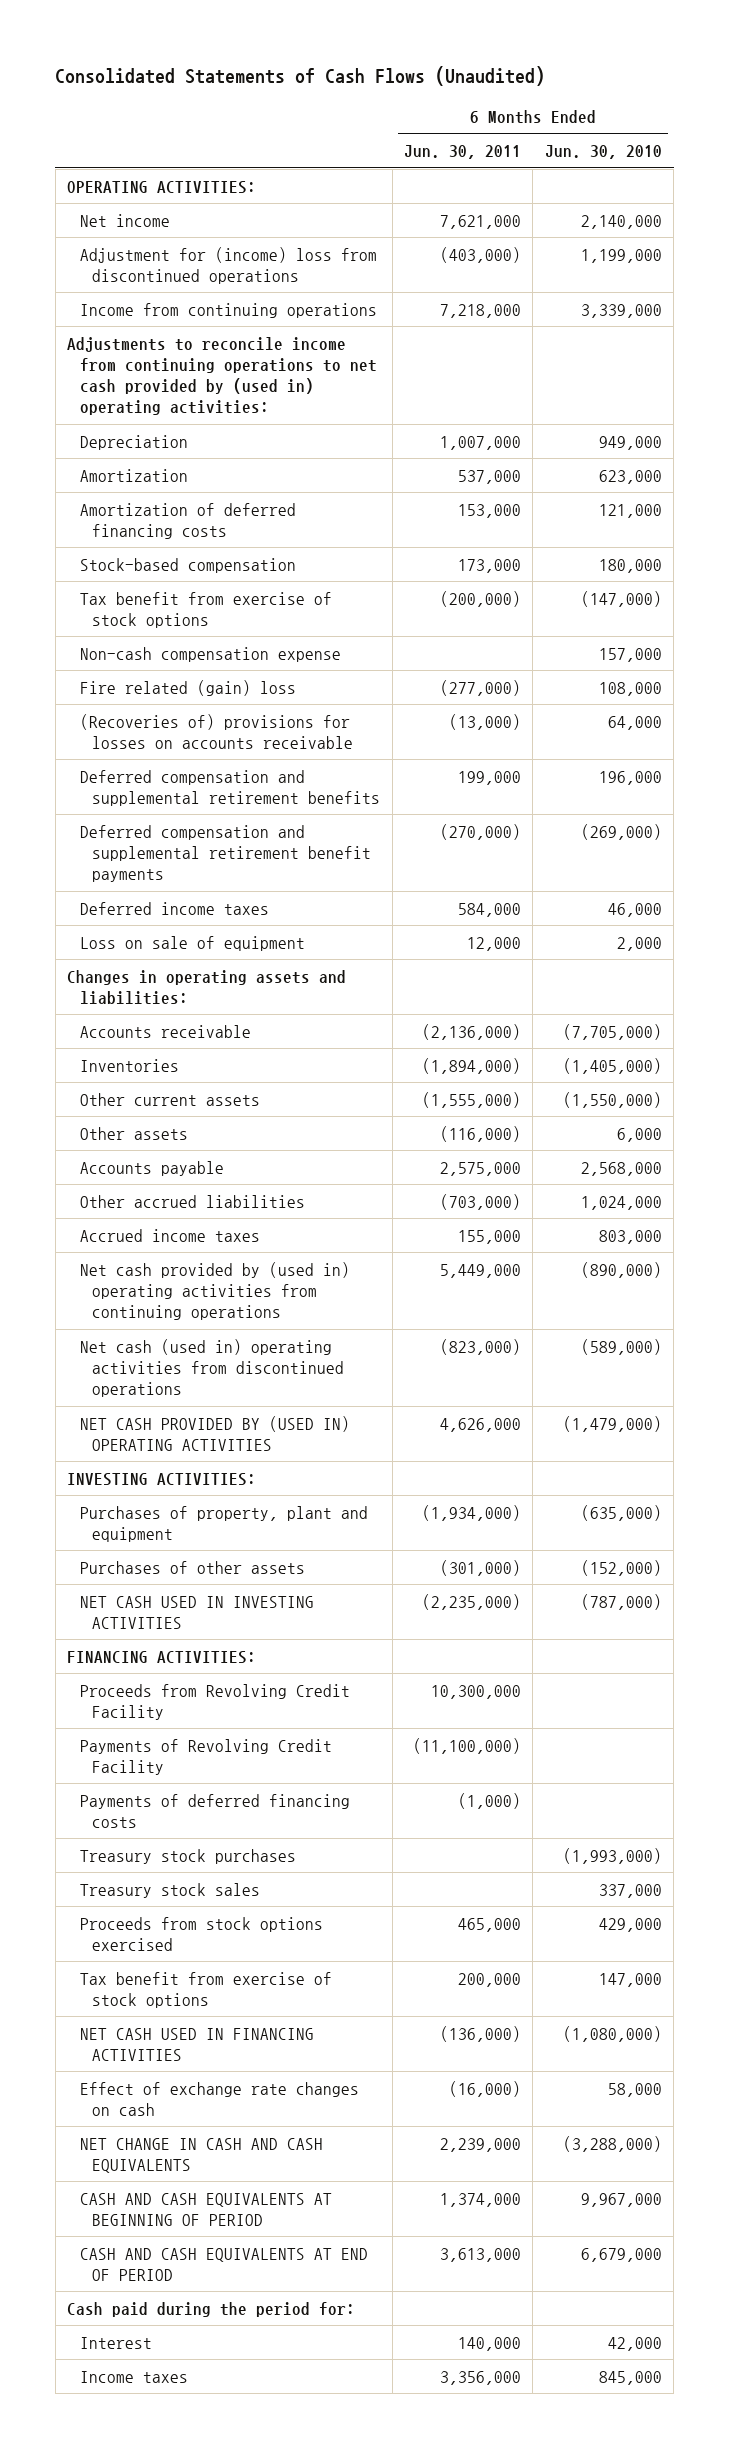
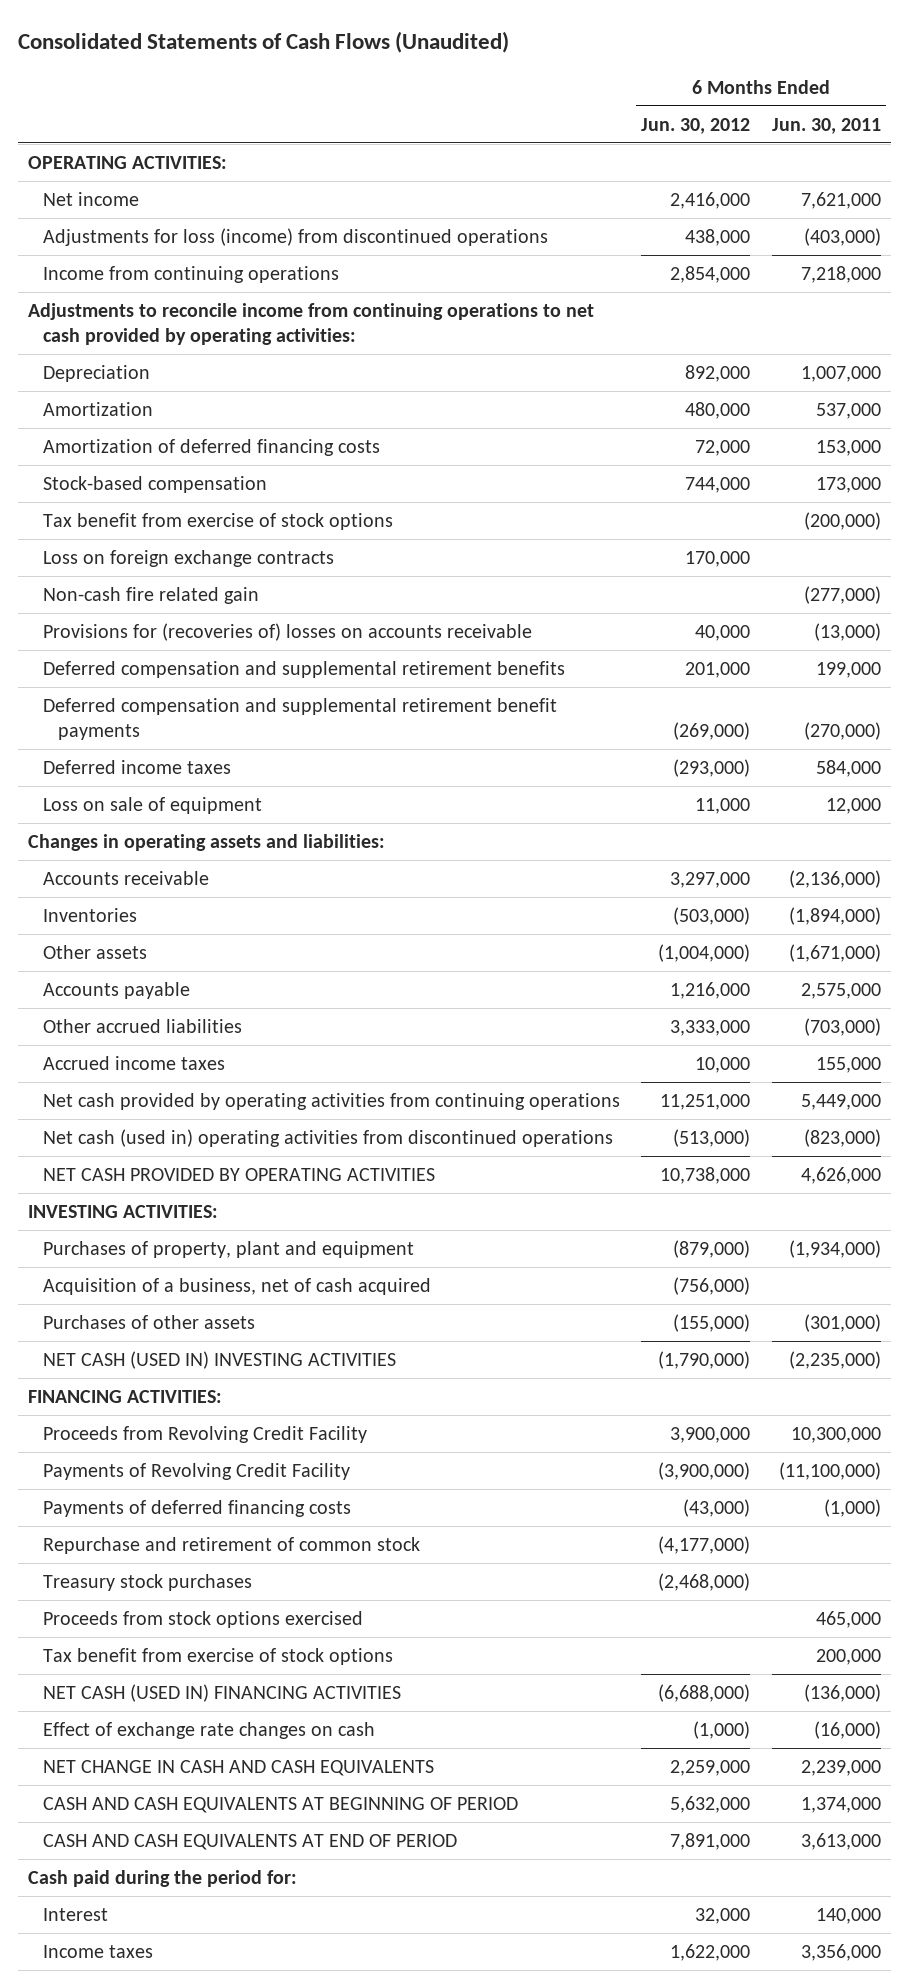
- | 6 Months Ended Jun. 30, 2011 | 6 Months Ended Jun. 30, 2010
+ | 6 Months Ended Jun. 30, 2012 | 6 Months Ended Jun. 30, 2011
- Adjustment for (income) loss from discontinued operations | (403,000) | 1,199,000
+ Adjustments for loss (income) from discontinued operations | 438,000 | (403,000)
- Adjustments to reconcile income from continuing operations to net cash provided by (used in) operating activities:
+ Adjustments to reconcile income from continuing operations to net cash provided by operating activities:
- Non-cash compensation expense | | 157,000
- Fire related (gain) loss | (277,000) | 108,000
- (Recoveries of) provisions for losses on accounts receivable | (13,000) | 64,000
+ Loss on foreign exchange contracts | 170,000 |
+ Non-cash fire related gain | | (277,000)
+ Provisions for (recoveries of) losses on accounts receivable | 40,000 | (13,000)
- Other current assets | (1,555,000) | (1,550,000)
- Other assets | (116,000) | 6,000
+ Other assets | (1,004,000) | (1,671,000)
- Net cash provided by (used in) operating activities from continuing operations | 5,449,000 | (890,000)
+ Net cash provided by operating activities from continuing operations | 11,251,000 | 5,449,000
- NET CASH PROVIDED BY (USED IN) OPERATING ACTIVITIES | 4,626,000 | (1,479,000)
+ NET CASH PROVIDED BY OPERATING ACTIVITIES | 10,738,000 | 4,626,000
+ Acquisition of a business, net of cash acquired | (756,000) |
- NET CASH USED IN INVESTING ACTIVITIES | (2,235,000) | (787,000)
+ NET CASH (USED IN) INVESTING ACTIVITIES | (1,790,000) | (2,235,000)
+ Repurchase and retirement of common stock | (4,177,000) |
- Treasury stock sales | | 337,000
- NET CASH USED IN FINANCING ACTIVITIES | (136,000) | (1,080,000)
+ NET CASH (USED IN) FINANCING ACTIVITIES | (6,688,000) | (136,000)

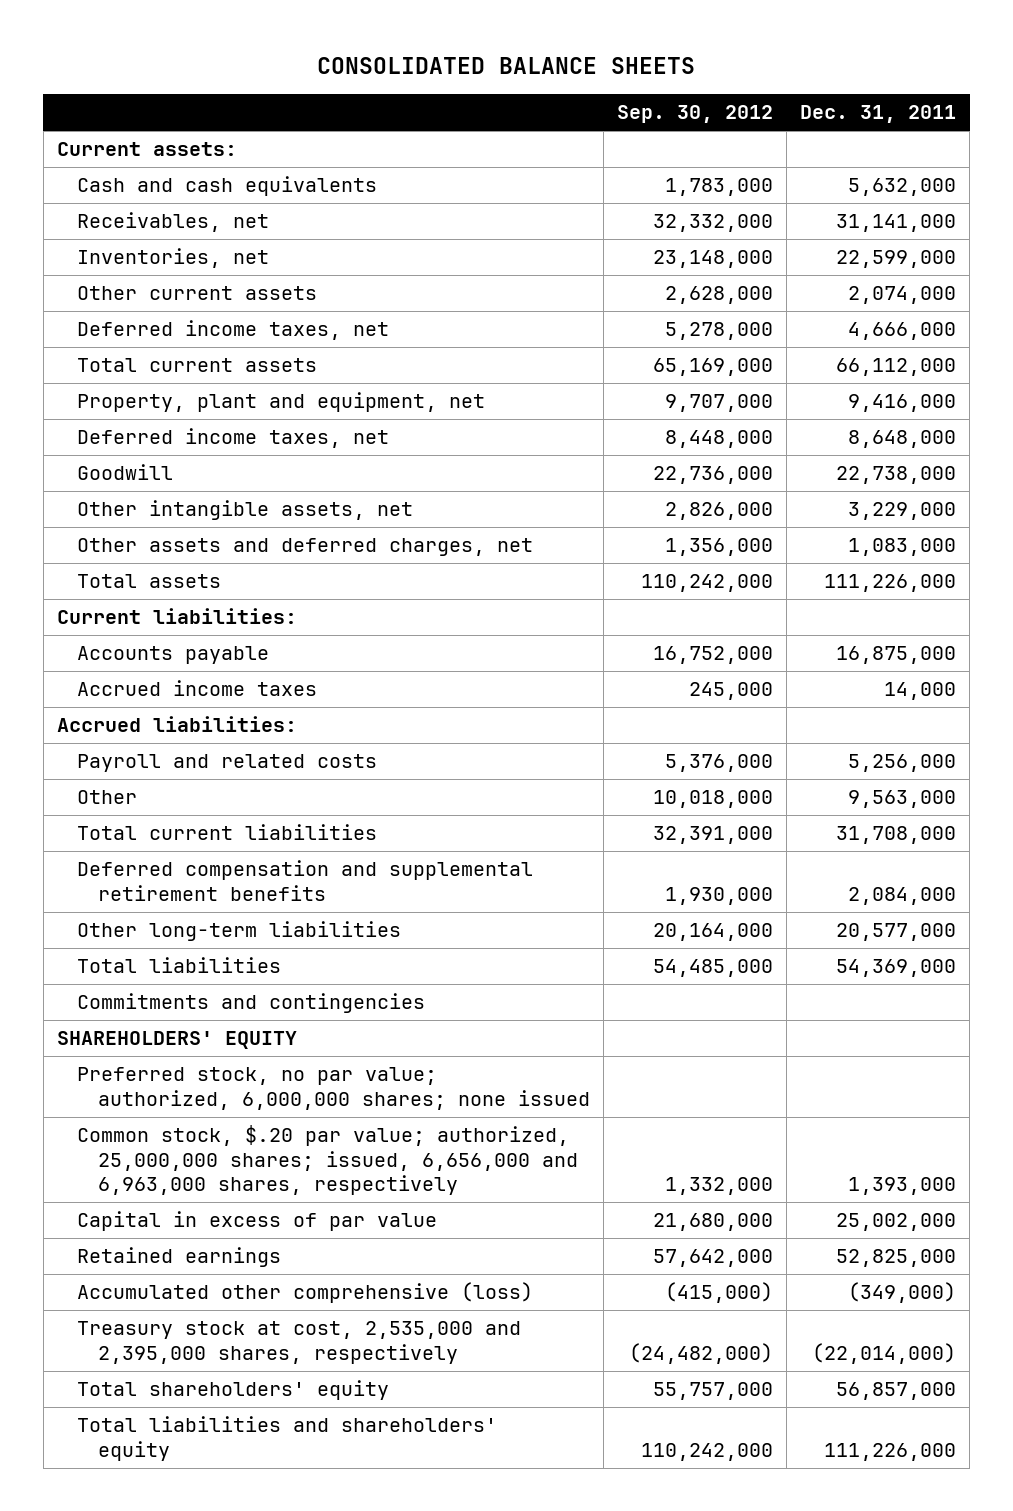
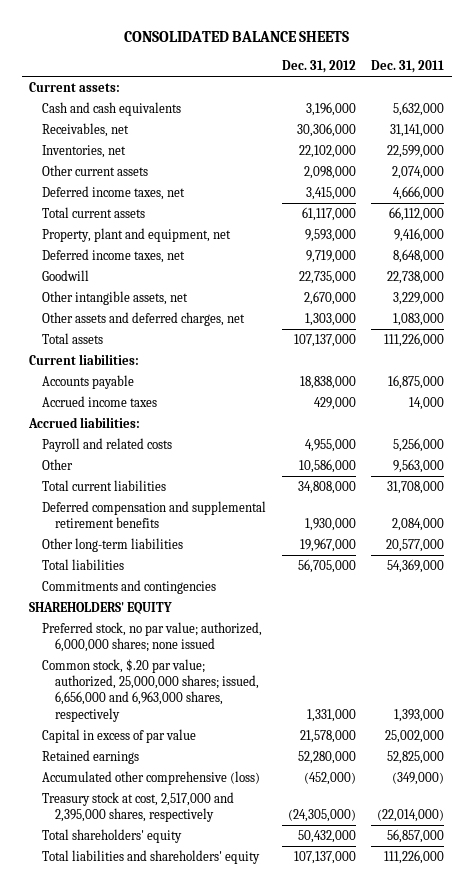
- | Sep. 30, 2012 | Dec. 31, 2011
+ | Dec. 31, 2012 | Dec. 31, 2011
- Treasury stock at cost, 2,535,000 and 2,395,000 shares, respectively | (24,482,000) | (22,014,000)
+ Treasury stock at cost, 2,517,000 and 2,395,000 shares, respectively | (24,305,000) | (22,014,000)

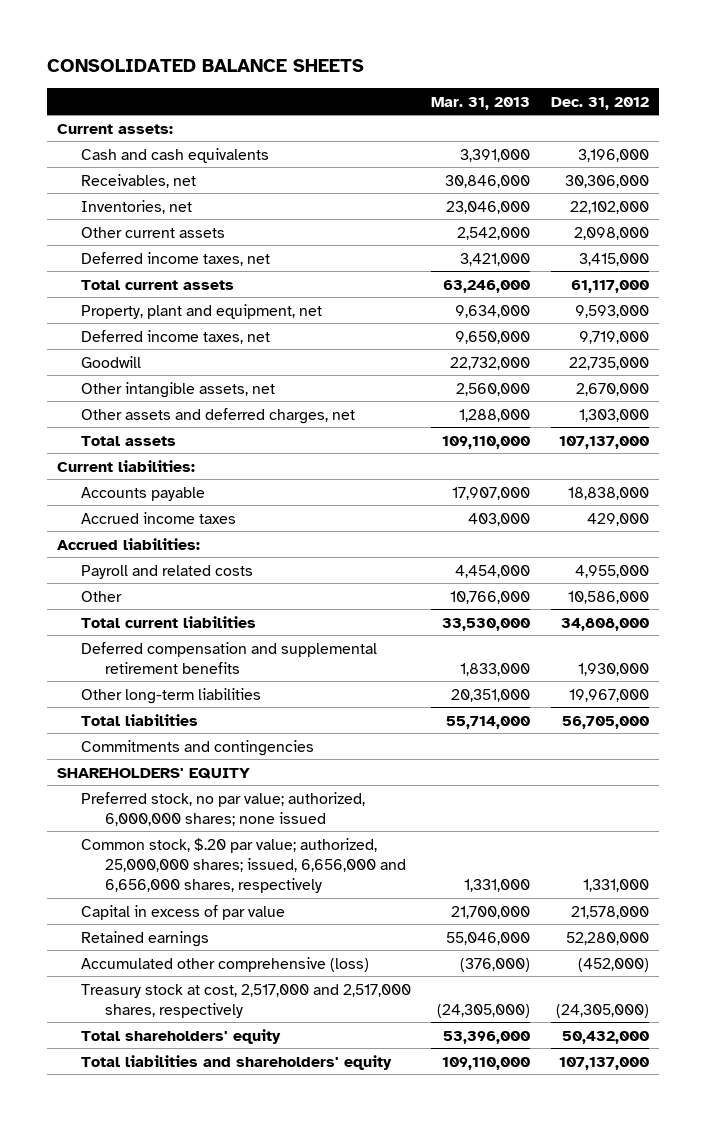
- | Dec. 31, 2012 | Dec. 31, 2011
+ | Mar. 31, 2013 | Dec. 31, 2012
- Common stock, $.20 par value; authorized, 25,000,000 shares; issued, 6,656,000 and 6,963,000 shares, respectively | 1,331,000 | 1,393,000
+ Common stock, $.20 par value; authorized, 25,000,000 shares; issued, 6,656,000 and 6,656,000 shares, respectively | 1,331,000 | 1,331,000
- Treasury stock at cost, 2,517,000 and 2,395,000 shares, respectively | (24,305,000) | (22,014,000)
+ Treasury stock at cost, 2,517,000 and 2,517,000 shares, respectively | (24,305,000) | (24,305,000)

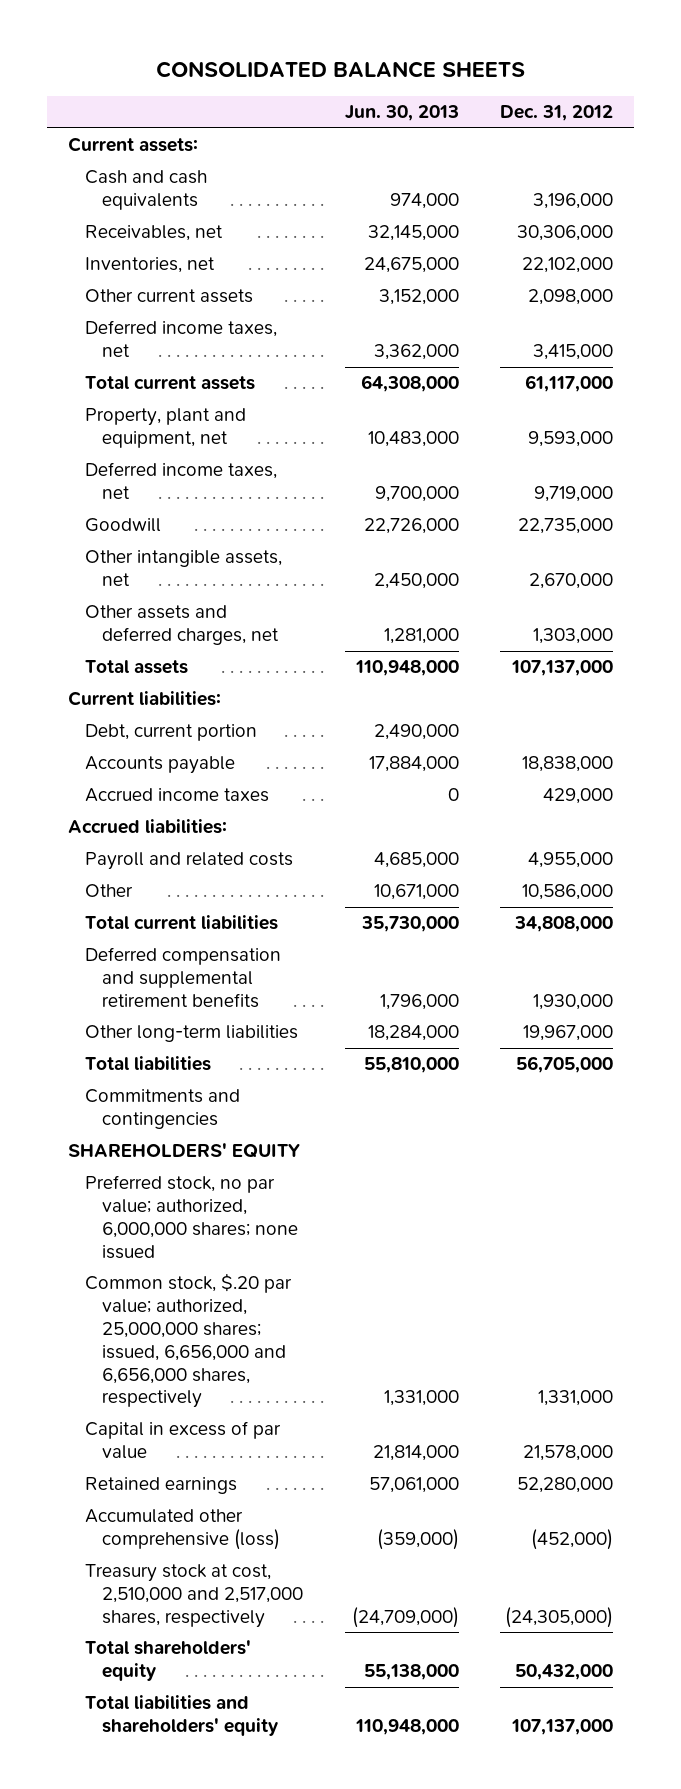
- | Mar. 31, 2013 | Dec. 31, 2012
+ | Jun. 30, 2013 | Dec. 31, 2012
+ Debt, current portion | 2,490,000 |
- Treasury stock at cost, 2,517,000 and 2,517,000 shares, respectively | (24,305,000) | (24,305,000)
+ Treasury stock at cost, 2,510,000 and 2,517,000 shares, respectively | (24,709,000) | (24,305,000)

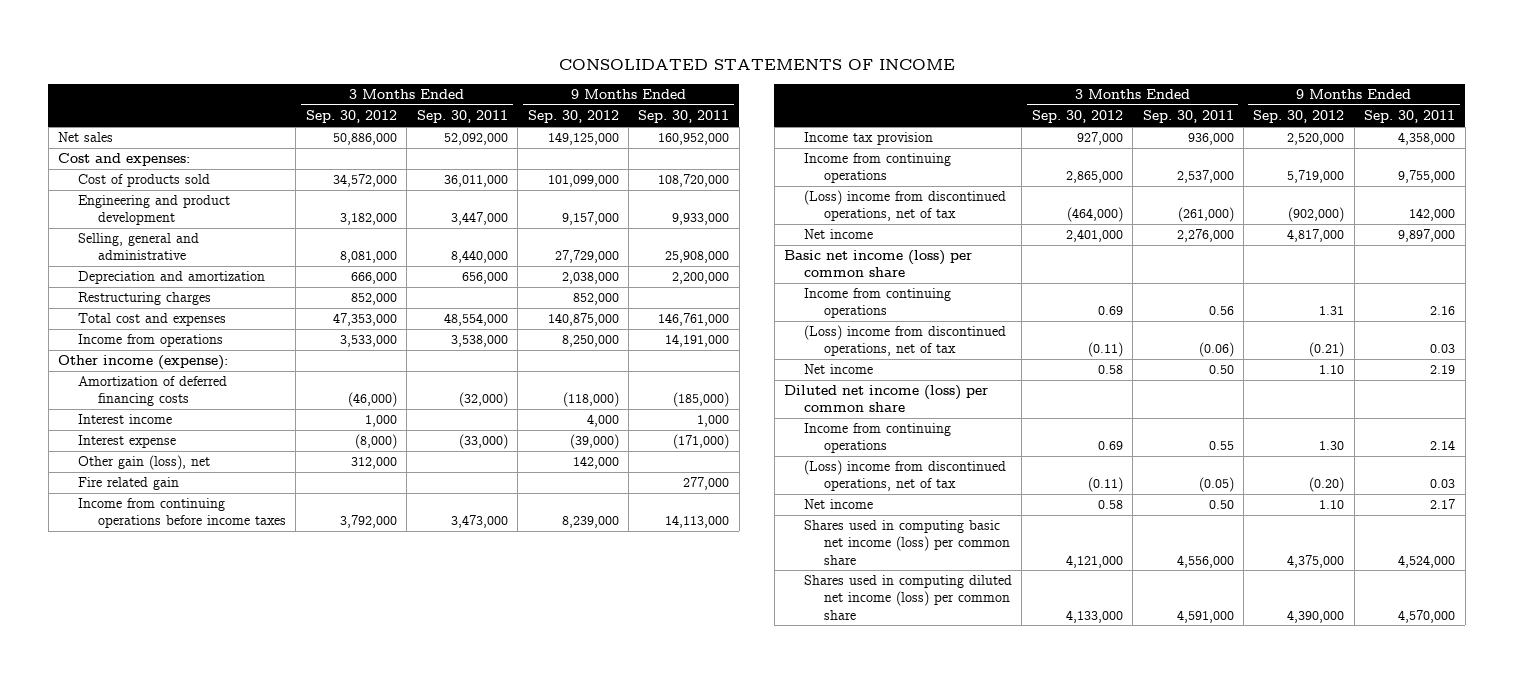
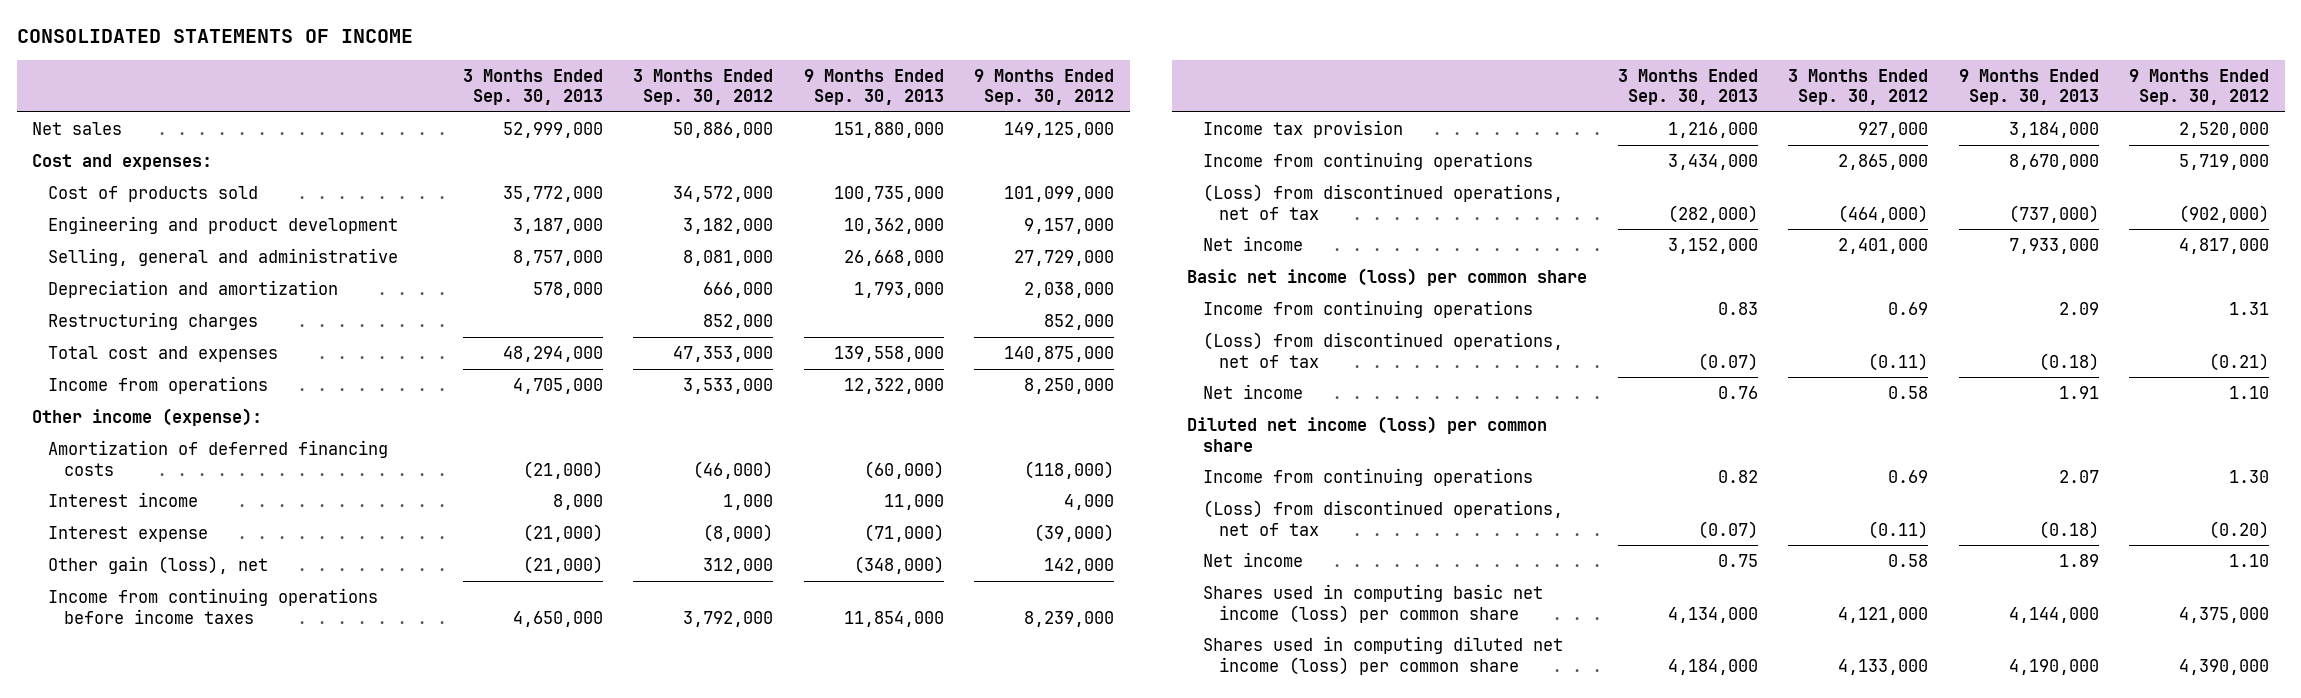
- | 3 Months Ended Sep. 30, 2012 | 3 Months Ended Sep. 30, 2011 | 9 Months Ended Sep. 30, 2012 | 9 Months Ended Sep. 30, 2011
+ | 3 Months Ended Sep. 30, 2013 | 3 Months Ended Sep. 30, 2012 | 9 Months Ended Sep. 30, 2013 | 9 Months Ended Sep. 30, 2012
- Fire related gain | | | | 277,000
- (Loss) income from discontinued operations, net of tax | (464,000) | (261,000) | (902,000) | 142,000
+ (Loss) from discontinued operations, net of tax | (282,000) | (464,000) | (737,000) | (902,000)
- (Loss) income from discontinued operations, net of tax | (0.11) | (0.06) | (0.21) | 0.03
+ (Loss) from discontinued operations, net of tax | (0.07) | (0.11) | (0.18) | (0.21)
- (Loss) income from discontinued operations, net of tax | (0.11) | (0.05) | (0.20) | 0.03
+ (Loss) from discontinued operations, net of tax | (0.07) | (0.11) | (0.18) | (0.20)

